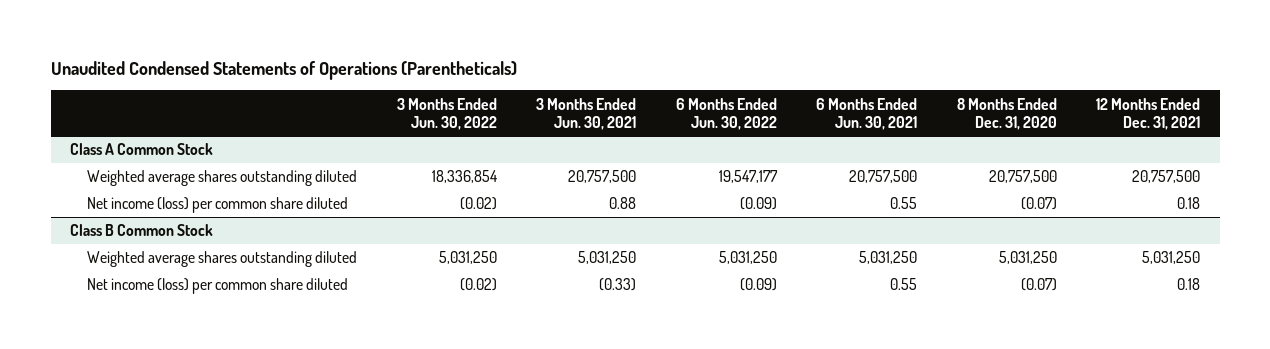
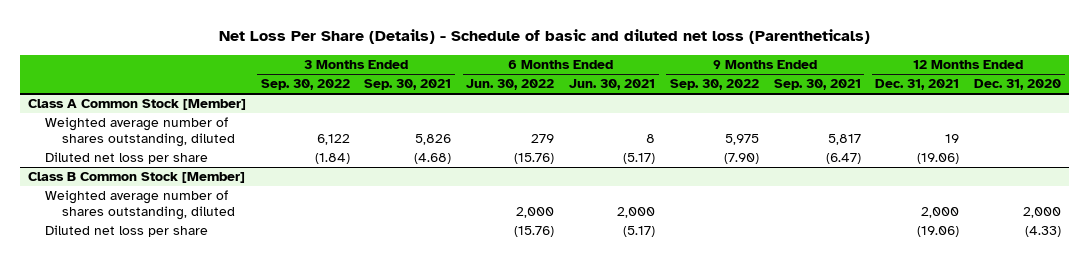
- Unaudited Condensed Statements of Operations (Parentheticals)
+ Net Loss Per Share (Details) - Schedule of basic and diluted net loss (Parentheticals)
- | 3 Months Ended Jun. 30, 2022 | 3 Months Ended Jun. 30, 2021 | 6 Months Ended Jun. 30, 2022 | 6 Months Ended Jun. 30, 2021 | 8 Months Ended Dec. 31, 2020 | 12 Months Ended Dec. 31, 2021
+ | 3 Months Ended Sep. 30, 2022 | 3 Months Ended Sep. 30, 2021 | 6 Months Ended Jun. 30, 2022 | 6 Months Ended Jun. 30, 2021 | 9 Months Ended Sep. 30, 2022 | 9 Months Ended Sep. 30, 2021 | 12 Months Ended Dec. 31, 2021 | 12 Months Ended Dec. 31, 2020
- Class A Common Stock
- Weighted average shares outstanding diluted | 18,336,854 | 20,757,500 | 19,547,177 | 20,757,500 | 20,757,500 | 20,757,500
- Net income (loss) per common share diluted | (0.02) | 0.88 | (0.09) | 0.55 | (0.07) | 0.18
- Class B Common Stock
- Weighted average shares outstanding diluted | 5,031,250 | 5,031,250 | 5,031,250 | 5,031,250 | 5,031,250 | 5,031,250
- Net income (loss) per common share diluted | (0.02) | (0.33) | (0.09) | 0.55 | (0.07) | 0.18
+ Class A Common Stock [Member]
+ Weighted average number of shares outstanding, diluted | 6,122 | 5,826 | 279 | 8 | 5,975 | 5,817 | 19 |
+ Diluted net loss per share | (1.84) | (4.68) | (15.76) | (5.17) | (7.90) | (6.47) | (19.06) |
+ Class B Common Stock [Member]
+ Weighted average number of shares outstanding, diluted | | | 2,000 | 2,000 | | | 2,000 | 2,000
+ Diluted net loss per share | | | (15.76) | (5.17) | | | (19.06) | (4.33)

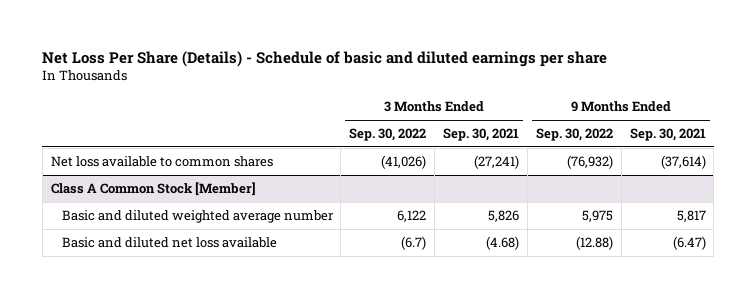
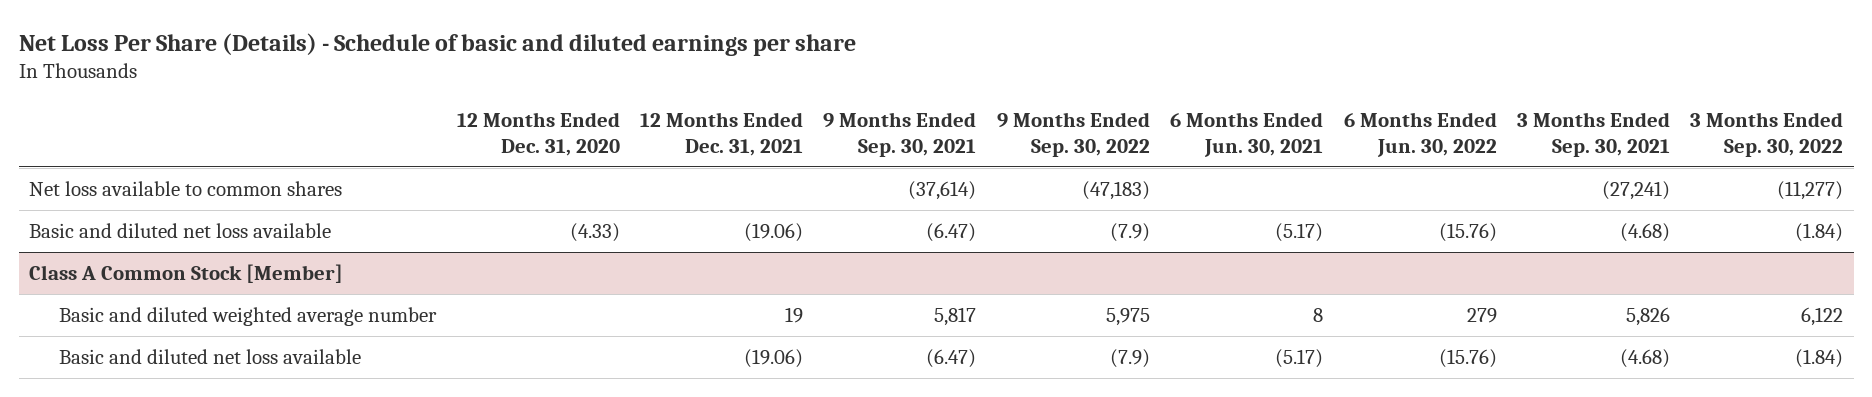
- | 3 Months Ended Sep. 30, 2022 | 3 Months Ended Sep. 30, 2021 | 9 Months Ended Sep. 30, 2022 | 9 Months Ended Sep. 30, 2021
+ | 12 Months Ended Dec. 31, 2020 | 12 Months Ended Dec. 31, 2021 | 9 Months Ended Sep. 30, 2021 | 9 Months Ended Sep. 30, 2022 | 6 Months Ended Jun. 30, 2021 | 6 Months Ended Jun. 30, 2022 | 3 Months Ended Sep. 30, 2021 | 3 Months Ended Sep. 30, 2022
- Net loss available to common shares | (41,026) | (27,241) | (76,932) | (37,614)
+ Net loss available to common shares | | | (37,614) | (47,183) | | | (27,241) | (11,277)
+ Basic and diluted net loss available | (4.33) | (19.06) | (6.47) | (7.9) | (5.17) | (15.76) | (4.68) | (1.84)
@ Class A Common Stock [Member]
- Basic and diluted net loss available | (6.7) | (4.68) | (12.88) | (6.47)
+ Basic and diluted net loss available | | (19.06) | (6.47) | (7.9) | (5.17) | (15.76) | (4.68) | (1.84)

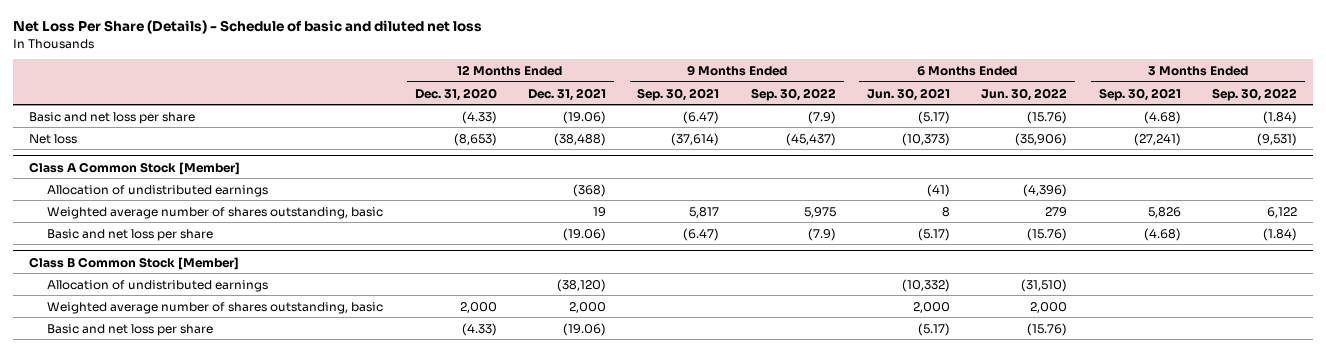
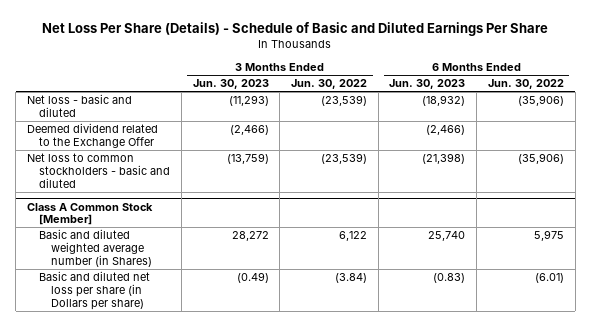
- Net Loss Per Share (Details) - Schedule of basic and diluted net loss
+ Net Loss Per Share (Details) - Schedule of Basic and Diluted Earnings Per Share
- | 12 Months Ended Dec. 31, 2020 | 12 Months Ended Dec. 31, 2021 | 9 Months Ended Sep. 30, 2021 | 9 Months Ended Sep. 30, 2022 | 6 Months Ended Jun. 30, 2021 | 6 Months Ended Jun. 30, 2022 | 3 Months Ended Sep. 30, 2021 | 3 Months Ended Sep. 30, 2022
+ | 3 Months Ended Jun. 30, 2023 | 3 Months Ended Jun. 30, 2022 | 6 Months Ended Jun. 30, 2023 | 6 Months Ended Jun. 30, 2022
- Basic and net loss per share | (4.33) | (19.06) | (6.47) | (7.9) | (5.17) | (15.76) | (4.68) | (1.84)
- Net loss | (8,653) | (38,488) | (37,614) | (45,437) | (10,373) | (35,906) | (27,241) | (9,531)
+ Net loss - basic and diluted | (11,293) | (23,539) | (18,932) | (35,906)
+ Deemed dividend related to the Exchange Offer | (2,466) | | (2,466) |
+ Net loss to common stockholders - basic and diluted | (13,759) | (23,539) | (21,398) | (35,906)
@ Class A Common Stock [Member]
- Allocation of undistributed earnings | | (368) | | | (41) | (4,396) | |
- Weighted average number of shares outstanding, basic | | 19 | 5,817 | 5,975 | 8 | 279 | 5,826 | 6,122
- Basic and net loss per share | | (19.06) | (6.47) | (7.9) | (5.17) | (15.76) | (4.68) | (1.84)
- Class B Common Stock [Member]
- Allocation of undistributed earnings | | (38,120) | | | (10,332) | (31,510) | |
- Weighted average number of shares outstanding, basic | 2,000 | 2,000 | | | 2,000 | 2,000 | |
- Basic and net loss per share | (4.33) | (19.06) | | | (5.17) | (15.76) | |
@ Class A Common Stock [Member]
+ Basic and diluted weighted average number (in Shares) | 28,272 | 6,122 | 25,740 | 5,975
+ Basic and diluted net loss per share (in Dollars per share) | (0.49) | (3.84) | (0.83) | (6.01)

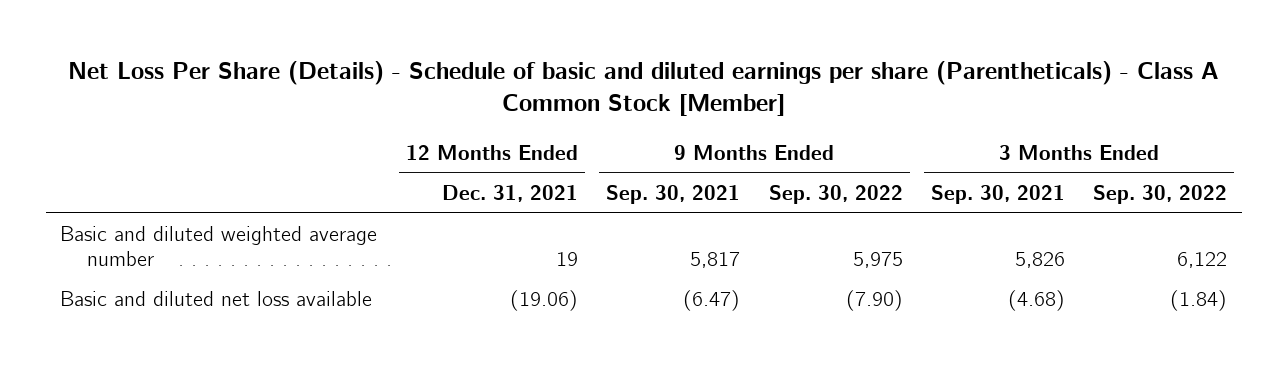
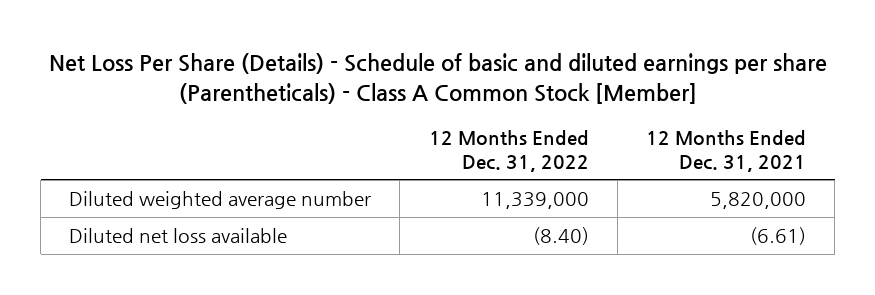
- | 12 Months Ended Dec. 31, 2021 | 9 Months Ended Sep. 30, 2021 | 9 Months Ended Sep. 30, 2022 | 3 Months Ended Sep. 30, 2021 | 3 Months Ended Sep. 30, 2022
+ | 12 Months Ended Dec. 31, 2022 | 12 Months Ended Dec. 31, 2021
- Basic and diluted weighted average number | 19 | 5,817 | 5,975 | 5,826 | 6,122
- Basic and diluted net loss available | (19.06) | (6.47) | (7.90) | (4.68) | (1.84)
+ Diluted weighted average number | 11,339,000 | 5,820,000
+ Diluted net loss available | (8.40) | (6.61)

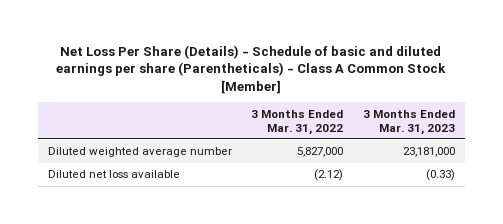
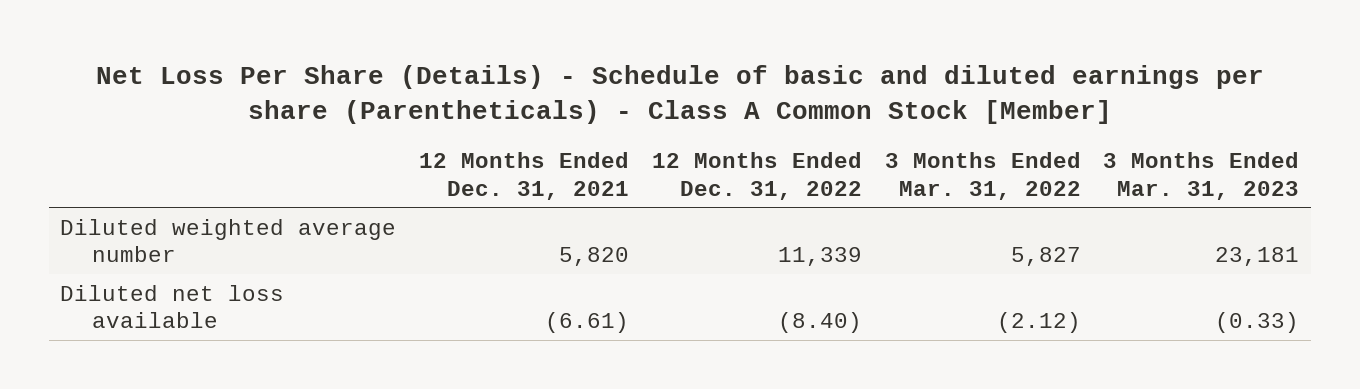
- | 3 Months Ended Mar. 31, 2022 | 3 Months Ended Mar. 31, 2023
+ | 12 Months Ended Dec. 31, 2021 | 12 Months Ended Dec. 31, 2022 | 3 Months Ended Mar. 31, 2022 | 3 Months Ended Mar. 31, 2023
- Diluted weighted average number | 5,827,000 | 23,181,000
+ Diluted weighted average number | 5,820 | 11,339 | 5,827 | 23,181

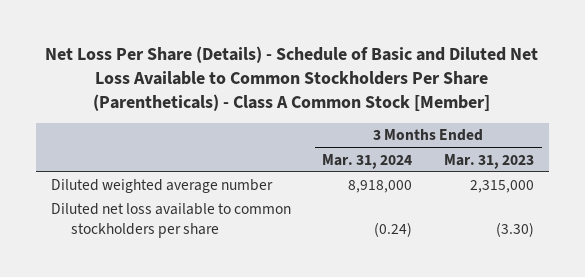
- Net Loss Per Share (Details) - Schedule of basic and diluted earnings per share (Parentheticals) - Class A Common Stock [Member]
+ Net Loss Per Share (Details) - Schedule of Basic and Diluted Net Loss Available to Common Stockholders Per Share (Parentheticals) - Class A Common Stock [Member]
- | 12 Months Ended Dec. 31, 2021 | 12 Months Ended Dec. 31, 2022 | 3 Months Ended Mar. 31, 2022 | 3 Months Ended Mar. 31, 2023
+ | 3 Months Ended Mar. 31, 2024 | 3 Months Ended Mar. 31, 2023
- Diluted weighted average number | 5,820 | 11,339 | 5,827 | 23,181
- Diluted net loss available | (6.61) | (8.40) | (2.12) | (0.33)
+ Diluted weighted average number | 8,918,000 | 2,315,000
+ Diluted net loss available to common stockholders per share | (0.24) | (3.30)

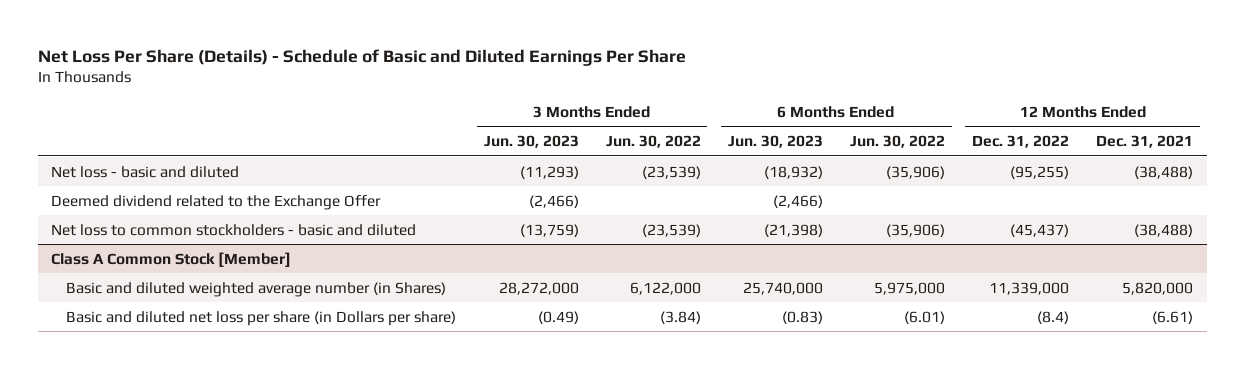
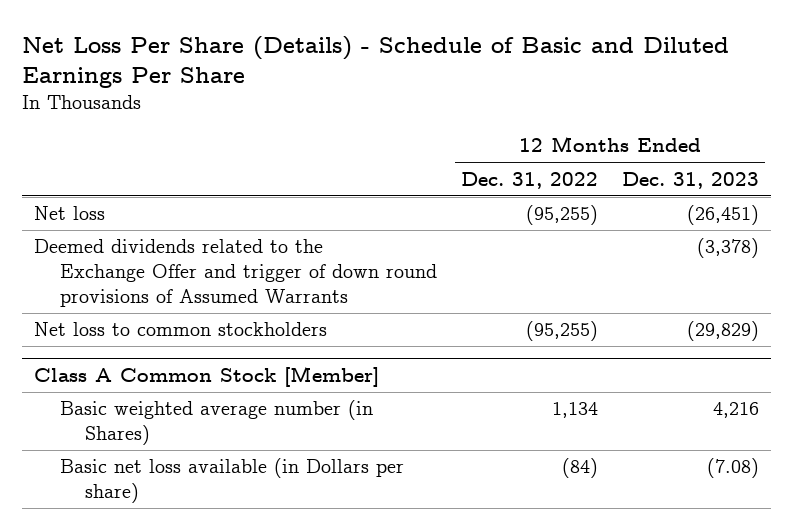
- | 3 Months Ended Jun. 30, 2023 | 3 Months Ended Jun. 30, 2022 | 6 Months Ended Jun. 30, 2023 | 6 Months Ended Jun. 30, 2022 | 12 Months Ended Dec. 31, 2022 | 12 Months Ended Dec. 31, 2021
+ | 12 Months Ended Dec. 31, 2022 | 12 Months Ended Dec. 31, 2023
- Net loss - basic and diluted | (11,293) | (23,539) | (18,932) | (35,906) | (95,255) | (38,488)
- Deemed dividend related to the Exchange Offer | (2,466) | | (2,466) | | |
- Net loss to common stockholders - basic and diluted | (13,759) | (23,539) | (21,398) | (35,906) | (45,437) | (38,488)
+ Net loss | (95,255) | (26,451)
+ Deemed dividends related to the Exchange Offer and trigger of down round provisions of Assumed Warrants | | (3,378)
+ Net loss to common stockholders | (95,255) | (29,829)
@ Class A Common Stock [Member]
- Basic and diluted weighted average number (in Shares) | 28,272,000 | 6,122,000 | 25,740,000 | 5,975,000 | 11,339,000 | 5,820,000
- Basic and diluted net loss per share (in Dollars per share) | (0.49) | (3.84) | (0.83) | (6.01) | (8.4) | (6.61)
+ Basic weighted average number (in Shares) | 1,134 | 4,216
+ Basic net loss available (in Dollars per share) | (84) | (7.08)

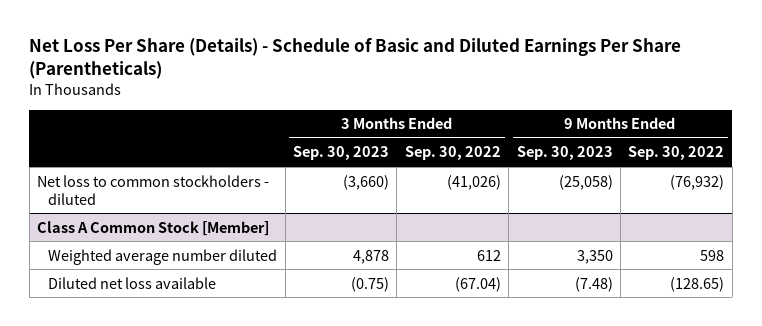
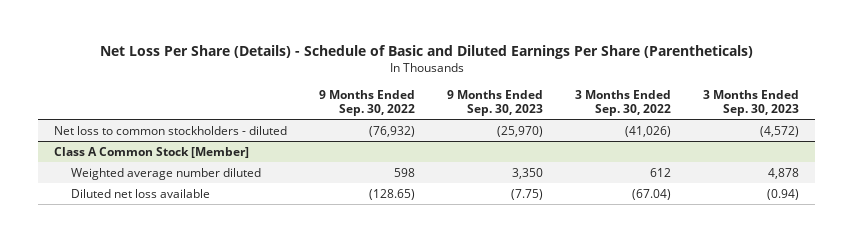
- | 3 Months Ended Sep. 30, 2023 | 3 Months Ended Sep. 30, 2022 | 9 Months Ended Sep. 30, 2023 | 9 Months Ended Sep. 30, 2022
+ | 9 Months Ended Sep. 30, 2022 | 9 Months Ended Sep. 30, 2023 | 3 Months Ended Sep. 30, 2022 | 3 Months Ended Sep. 30, 2023
- Net loss to common stockholders - diluted | (3,660) | (41,026) | (25,058) | (76,932)
+ Net loss to common stockholders - diluted | (76,932) | (25,970) | (41,026) | (4,572)
@ Class A Common Stock [Member]
- Diluted net loss available | (0.75) | (67.04) | (7.48) | (128.65)
+ Diluted net loss available | (128.65) | (7.75) | (67.04) | (0.94)

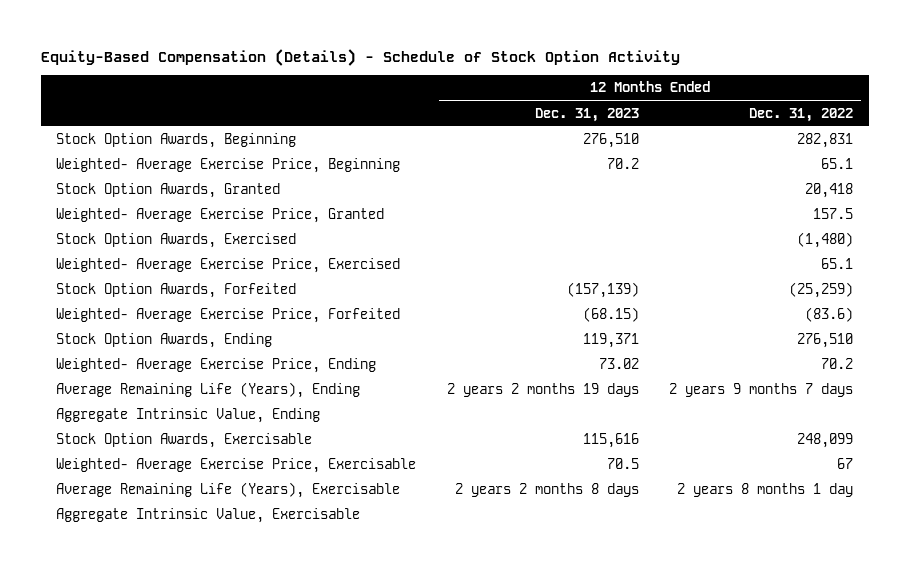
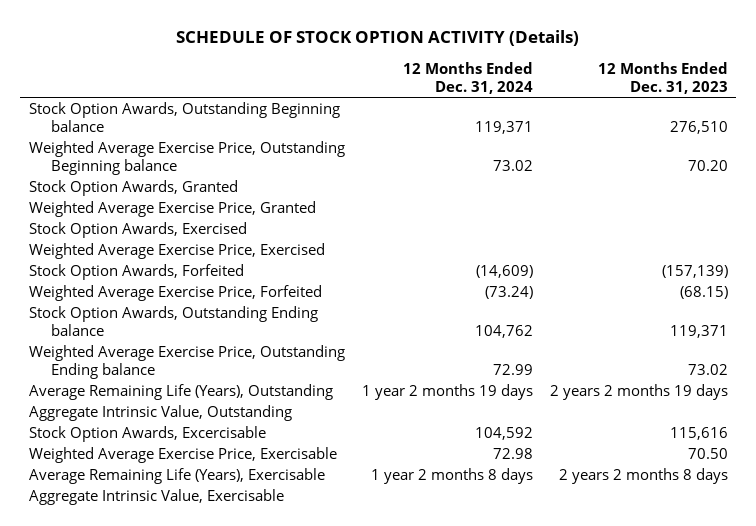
- Equity-Based Compensation (Details) - Schedule of Stock Option Activity
+ SCHEDULE OF STOCK OPTION ACTIVITY (Details)
- | 12 Months Ended Dec. 31, 2023 | 12 Months Ended Dec. 31, 2022
+ | 12 Months Ended Dec. 31, 2024 | 12 Months Ended Dec. 31, 2023
- Stock Option Awards, Beginning | 276,510 | 282,831
- Weighted- Average Exercise Price, Beginning | 70.2 | 65.1
+ Stock Option Awards, Outstanding Beginning balance | 119,371 | 276,510
+ Weighted Average Exercise Price, Outstanding Beginning balance | 73.02 | 70.20
- Weighted- Average Exercise Price, Granted | | 157.5
+ Weighted Average Exercise Price, Granted
- Weighted- Average Exercise Price, Exercised | | 65.1
+ Weighted Average Exercise Price, Exercised
- Weighted- Average Exercise Price, Forfeited | (68.15) | (83.6)
- Stock Option Awards, Ending | 119,371 | 276,510
- Weighted- Average Exercise Price, Ending | 73.02 | 70.2
- Average Remaining Life (Years), Ending | 2 years 2 months 19 days | 2 years 9 months 7 days
- Aggregate Intrinsic Value, Ending
- Stock Option Awards, Exercisable | 115,616 | 248,099
- Weighted- Average Exercise Price, Exercisable | 70.5 | 67
+ Weighted Average Exercise Price, Forfeited | (73.24) | (68.15)
+ Stock Option Awards, Outstanding Ending balance | 104,762 | 119,371
+ Weighted Average Exercise Price, Outstanding Ending balance | 72.99 | 73.02
+ Average Remaining Life (Years), Outstanding | 1 year 2 months 19 days | 2 years 2 months 19 days
+ Aggregate Intrinsic Value, Outstanding
+ Stock Option Awards, Excercisable | 104,592 | 115,616
+ Weighted Average Exercise Price, Exercisable | 72.98 | 70.50

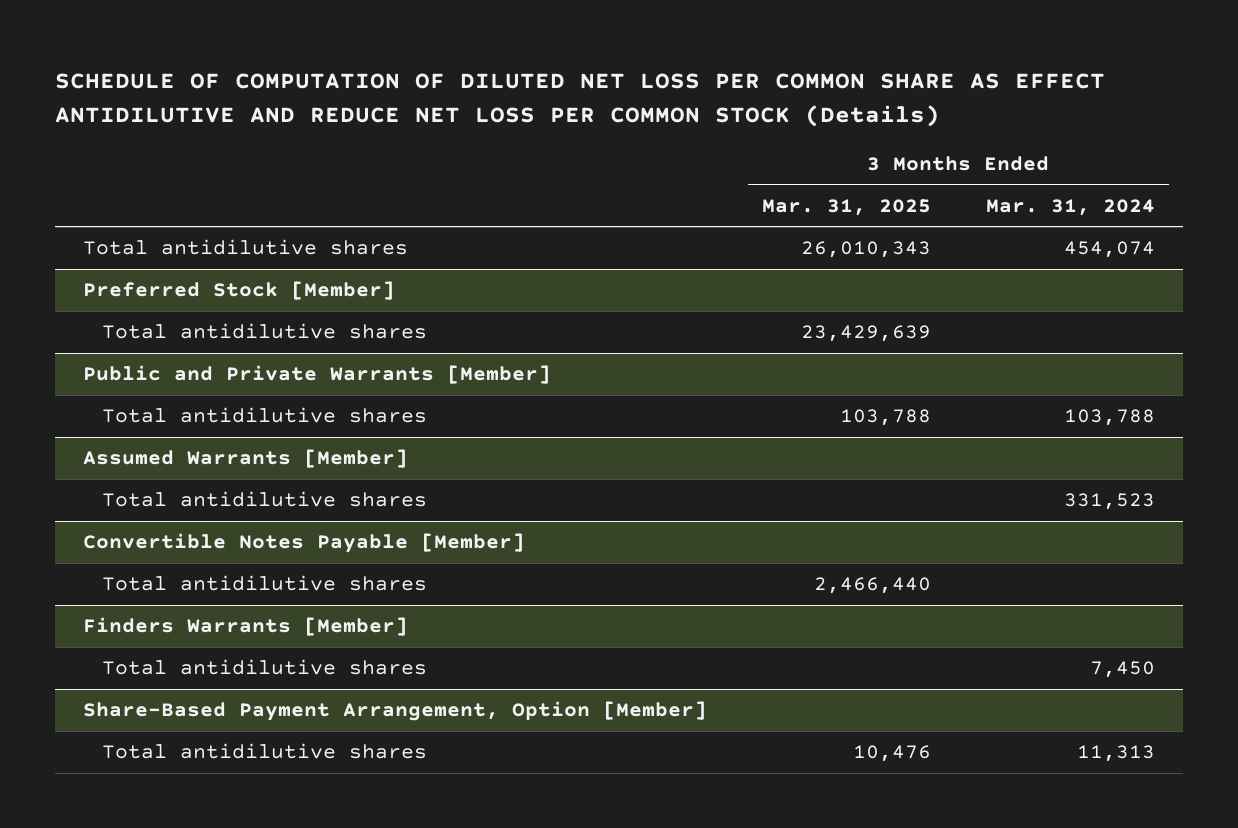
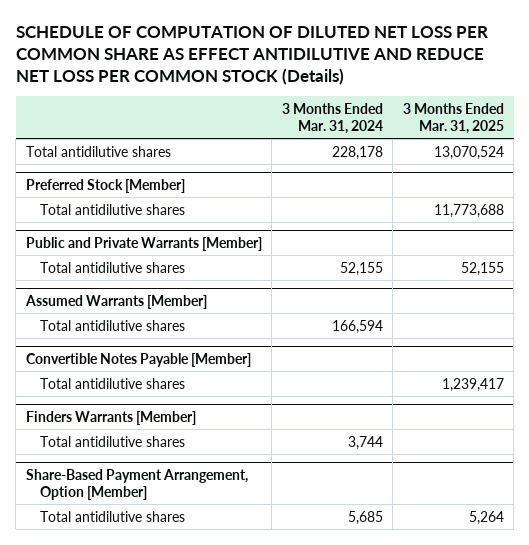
- | 3 Months Ended Mar. 31, 2025 | 3 Months Ended Mar. 31, 2024
+ | 3 Months Ended Mar. 31, 2024 | 3 Months Ended Mar. 31, 2025
- Total antidilutive shares | 26,010,343 | 454,074
+ Total antidilutive shares | 228,178 | 13,070,524
@ Preferred Stock [Member]
- Total antidilutive shares | 23,429,639 |
+ Total antidilutive shares | | 11,773,688
@ Public and Private Warrants [Member]
- Total antidilutive shares | 103,788 | 103,788
+ Total antidilutive shares | 52,155 | 52,155
@ Assumed Warrants [Member]
- Total antidilutive shares | | 331,523
+ Total antidilutive shares | 166,594 |
@ Convertible Notes Payable [Member]
- Total antidilutive shares | 2,466,440 |
+ Total antidilutive shares | | 1,239,417
@ Finders Warrants [Member]
- Total antidilutive shares | | 7,450
+ Total antidilutive shares | 3,744 |
@ Share-Based Payment Arrangement, Option [Member]
- Total antidilutive shares | 10,476 | 11,313
+ Total antidilutive shares | 5,685 | 5,264

